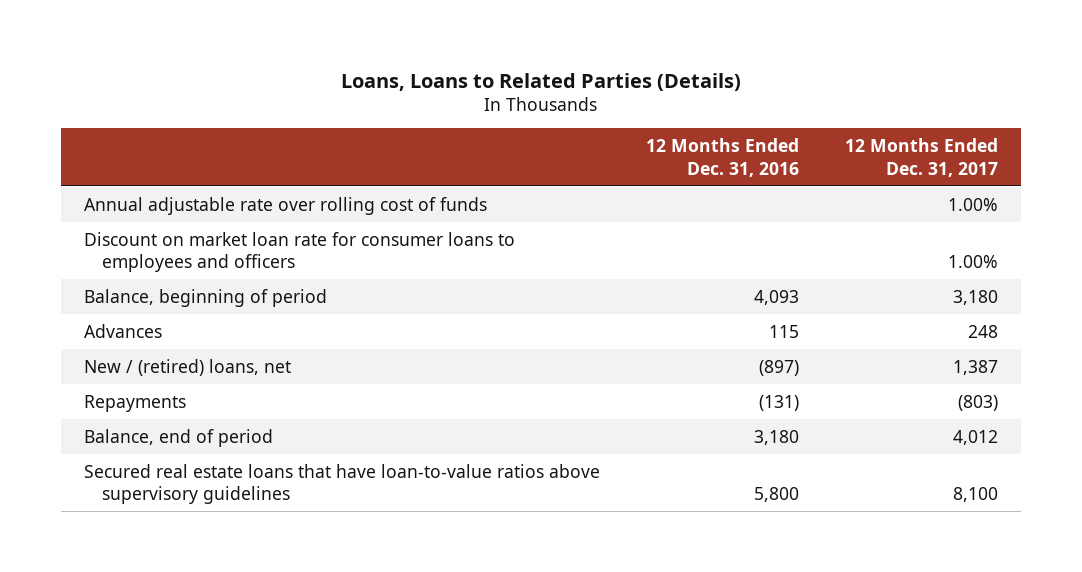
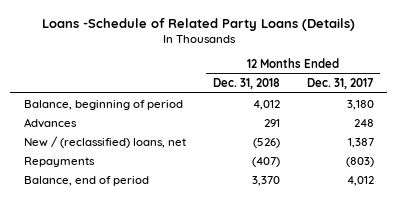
- Loans, Loans to Related Parties (Details)
+ Loans -Schedule of Related Party Loans (Details)
- | 12 Months Ended Dec. 31, 2016 | 12 Months Ended Dec. 31, 2017
+ | 12 Months Ended Dec. 31, 2018 | 12 Months Ended Dec. 31, 2017
- Annual adjustable rate over rolling cost of funds | | 1.00%
- Discount on market loan rate for consumer loans to employees and officers | | 1.00%
- New / (retired) loans, net | (897) | 1,387
+ New / (reclassified) loans, net | (526) | 1,387
- Secured real estate loans that have loan-to-value ratios above supervisory guidelines | 5,800 | 8,100

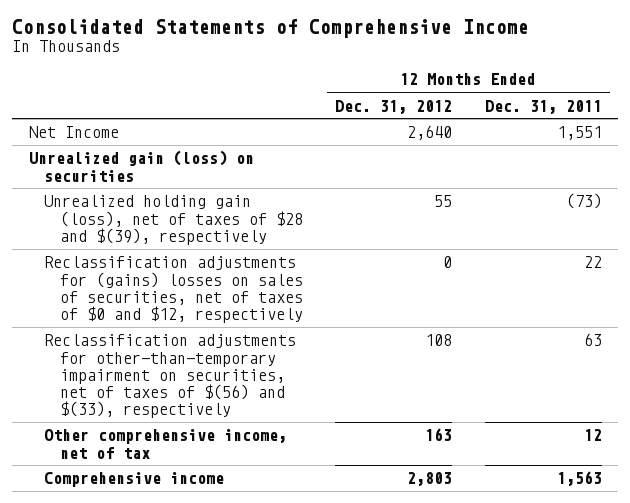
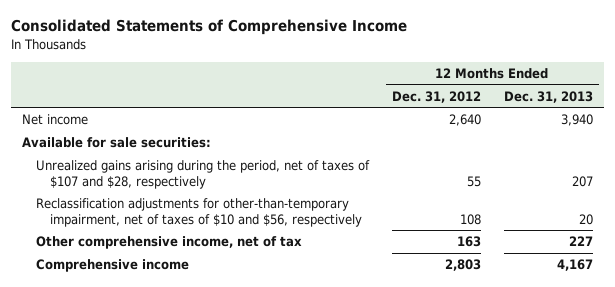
- | 12 Months Ended Dec. 31, 2012 | 12 Months Ended Dec. 31, 2011
+ | 12 Months Ended Dec. 31, 2012 | 12 Months Ended Dec. 31, 2013
- Net Income | 2,640 | 1,551
- Unrealized gain (loss) on securities
- Unrealized holding gain (loss), net of taxes of $28 and $(39), respectively | 55 | (73)
- Reclassification adjustments for (gains) losses on sales of securities, net of taxes of $0 and $12, respectively | 0 | 22
- Reclassification adjustments for other-than-temporary impairment on securities, net of taxes of $(56) and $(33), respectively | 108 | 63
+ Net income | 2,640 | 3,940
+ Available for sale securities:
+ Unrealized gains arising during the period, net of taxes of $107 and $28, respectively | 55 | 207
+ Reclassification adjustments for other-than-temporary impairment, net of taxes of $10 and $56, respectively | 108 | 20

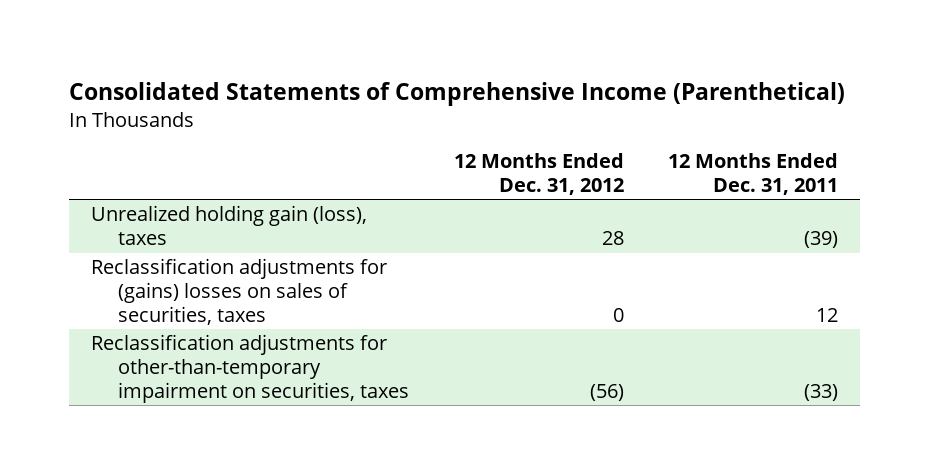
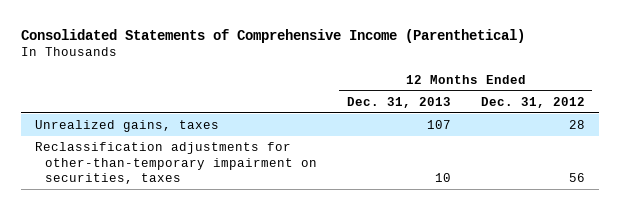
- | 12 Months Ended Dec. 31, 2012 | 12 Months Ended Dec. 31, 2011
+ | 12 Months Ended Dec. 31, 2013 | 12 Months Ended Dec. 31, 2012
- Unrealized holding gain (loss), taxes | 28 | (39)
- Reclassification adjustments for (gains) losses on sales of securities, taxes | 0 | 12
- Reclassification adjustments for other-than-temporary impairment on securities, taxes | (56) | (33)
+ Unrealized gains, taxes | 107 | 28
+ Reclassification adjustments for other-than-temporary impairment on securities, taxes | 10 | 56

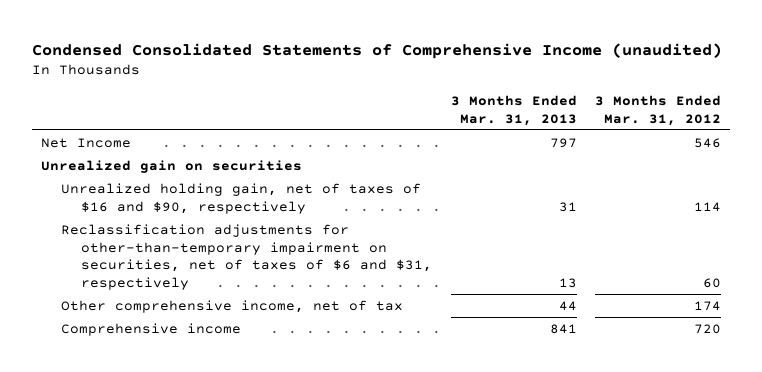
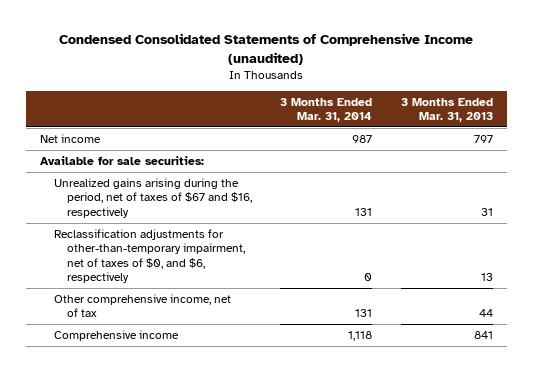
- | 3 Months Ended Mar. 31, 2013 | 3 Months Ended Mar. 31, 2012
+ | 3 Months Ended Mar. 31, 2014 | 3 Months Ended Mar. 31, 2013
- Net Income | 797 | 546
- Unrealized gain on securities
- Unrealized holding gain, net of taxes of $16 and $90, respectively | 31 | 114
- Reclassification adjustments for other-than-temporary impairment on securities, net of taxes of $6 and $31, respectively | 13 | 60
+ Net income | 987 | 797
+ Available for sale securities:
+ Unrealized gains arising during the period, net of taxes of $67 and $16, respectively | 131 | 31
+ Reclassification adjustments for other-than-temporary impairment, net of taxes of $0, and $6, respectively | 0 | 13

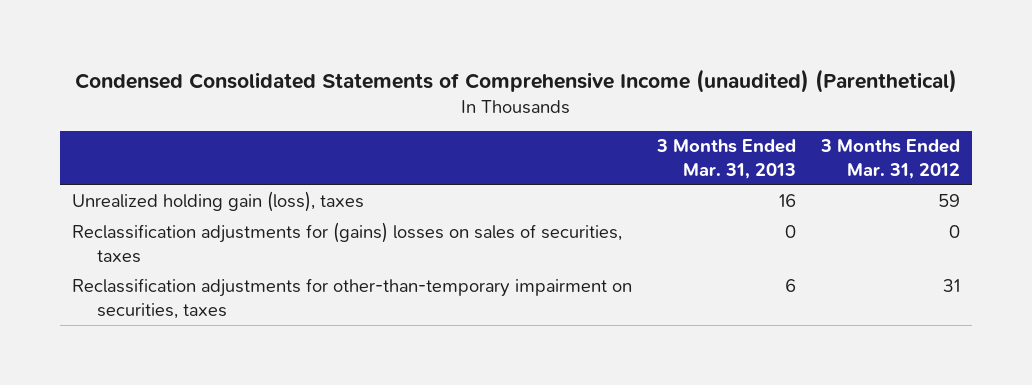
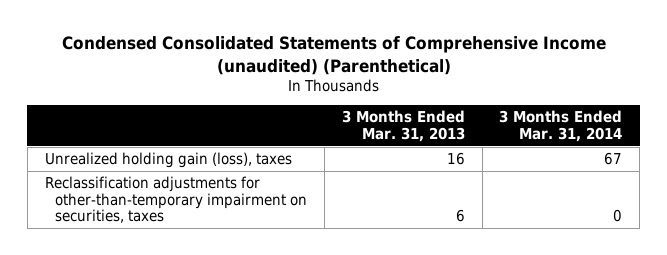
- | 3 Months Ended Mar. 31, 2013 | 3 Months Ended Mar. 31, 2012
+ | 3 Months Ended Mar. 31, 2013 | 3 Months Ended Mar. 31, 2014
- Reclassification adjustments for (gains) losses on sales of securities, taxes | 0 | 0

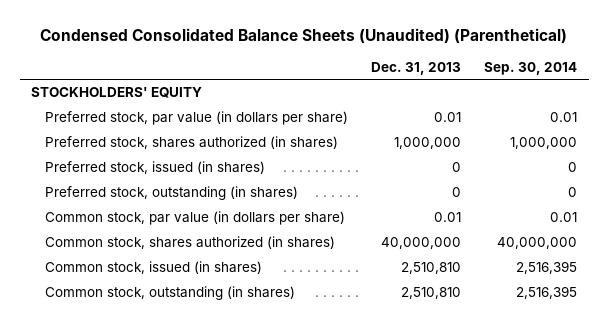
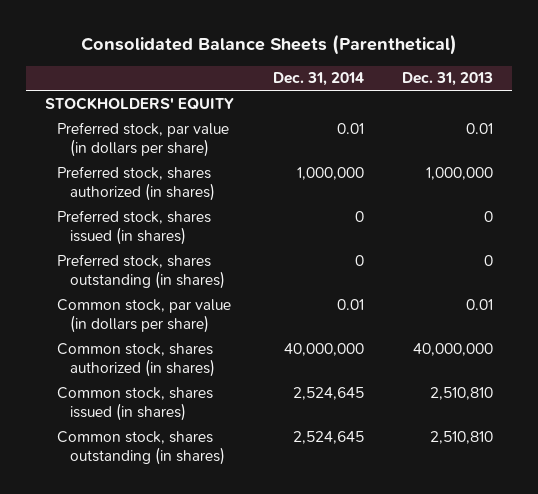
- Condensed Consolidated Balance Sheets (Unaudited) (Parenthetical)
+ Consolidated Balance Sheets (Parenthetical)
- | Dec. 31, 2013 | Sep. 30, 2014
+ | Dec. 31, 2014 | Dec. 31, 2013
- Preferred stock, issued (in shares) | 0 | 0
- Preferred stock, outstanding (in shares) | 0 | 0
+ Preferred stock, shares issued (in shares) | 0 | 0
+ Preferred stock, shares outstanding (in shares) | 0 | 0
- Common stock, issued (in shares) | 2,510,810 | 2,516,395
- Common stock, outstanding (in shares) | 2,510,810 | 2,516,395
+ Common stock, shares issued (in shares) | 2,524,645 | 2,510,810
+ Common stock, shares outstanding (in shares) | 2,524,645 | 2,510,810

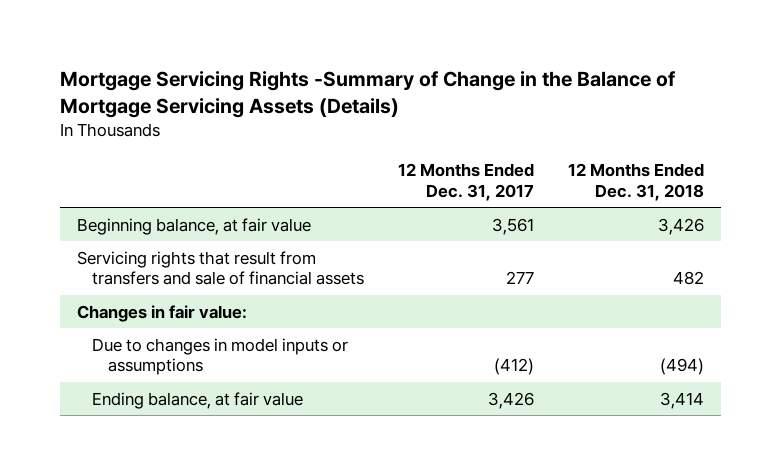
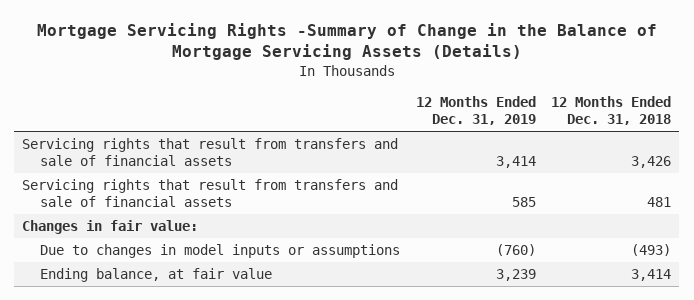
- | 12 Months Ended Dec. 31, 2017 | 12 Months Ended Dec. 31, 2018
+ | 12 Months Ended Dec. 31, 2019 | 12 Months Ended Dec. 31, 2018
- Beginning balance, at fair value | 3,561 | 3,426
- Servicing rights that result from transfers and sale of financial assets | 277 | 482
+ Servicing rights that result from transfers and sale of financial assets | 3,414 | 3,426
+ Servicing rights that result from transfers and sale of financial assets | 585 | 481
- Due to changes in model inputs or assumptions | (412) | (494)
+ Due to changes in model inputs or assumptions | (760) | (493)

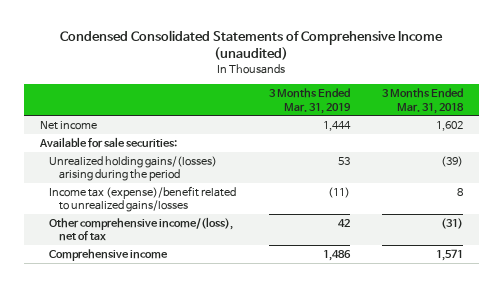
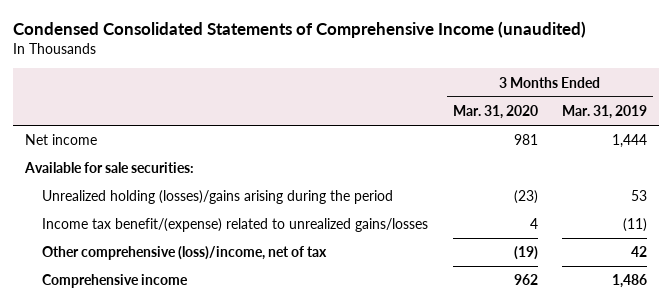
- | 3 Months Ended Mar. 31, 2019 | 3 Months Ended Mar. 31, 2018
+ | 3 Months Ended Mar. 31, 2020 | 3 Months Ended Mar. 31, 2019
- Unrealized holding gains/(losses) arising during the period | 53 | (39)
- Income tax (expense)/benefit related to unrealized gains/losses | (11) | 8
- Other comprehensive income/(loss), net of tax | 42 | (31)
+ Unrealized holding (losses)/gains arising during the period | (23) | 53
+ Income tax benefit/(expense) related to unrealized gains/losses | 4 | (11)
+ Other comprehensive (loss)/income, net of tax | (19) | 42

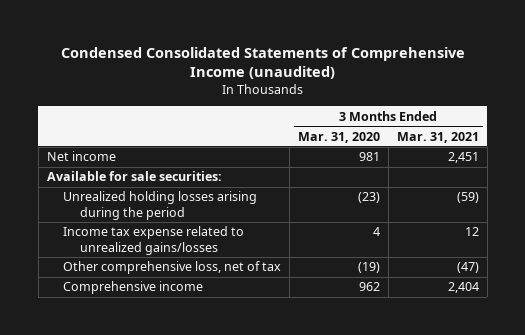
- | 3 Months Ended Mar. 31, 2020 | 3 Months Ended Mar. 31, 2019
+ | 3 Months Ended Mar. 31, 2020 | 3 Months Ended Mar. 31, 2021
- Unrealized holding (losses)/gains arising during the period | (23) | 53
- Income tax benefit/(expense) related to unrealized gains/losses | 4 | (11)
- Other comprehensive (loss)/income, net of tax | (19) | 42
+ Unrealized holding losses arising during the period | (23) | (59)
+ Income tax expense related to unrealized gains/losses | 4 | 12
+ Other comprehensive loss, net of tax | (19) | (47)

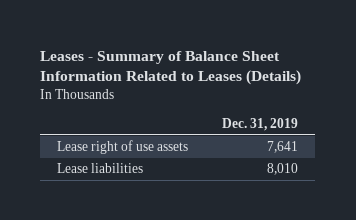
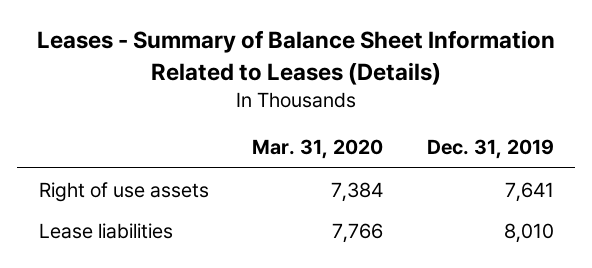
- | Dec. 31, 2019
+ | Mar. 31, 2020 | Dec. 31, 2019
- Lease right of use assets | 7,641
+ Right of use assets | 7,384 | 7,641

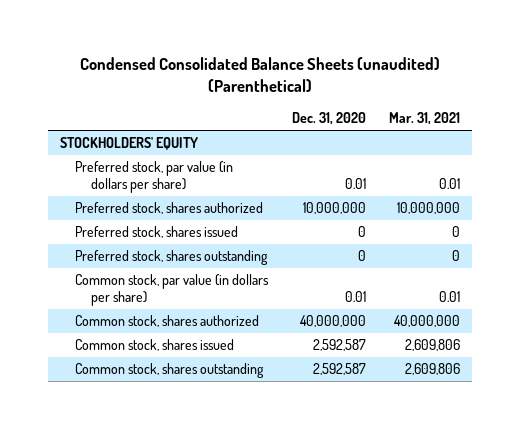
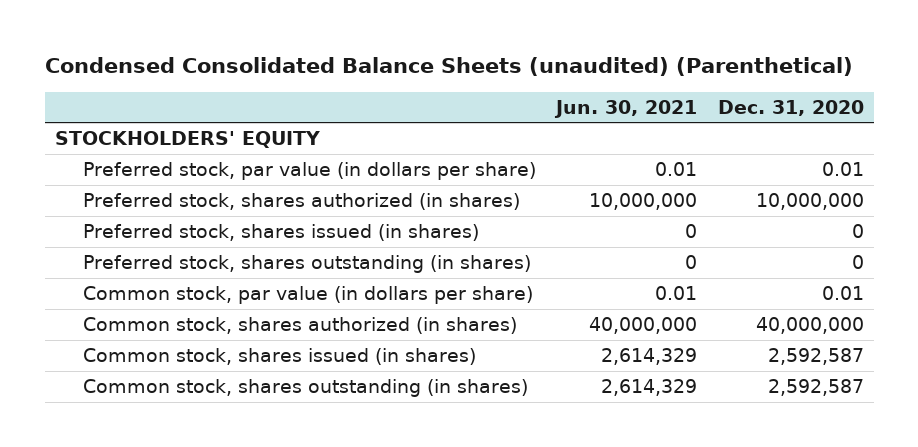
- | Dec. 31, 2020 | Mar. 31, 2021
+ | Jun. 30, 2021 | Dec. 31, 2020
- Preferred stock, shares authorized | 10,000,000 | 10,000,000
- Preferred stock, shares issued | 0 | 0
- Preferred stock, shares outstanding | 0 | 0
+ Preferred stock, shares authorized (in shares) | 10,000,000 | 10,000,000
+ Preferred stock, shares issued (in shares) | 0 | 0
+ Preferred stock, shares outstanding (in shares) | 0 | 0
- Common stock, shares authorized | 40,000,000 | 40,000,000
- Common stock, shares issued | 2,592,587 | 2,609,806
- Common stock, shares outstanding | 2,592,587 | 2,609,806
+ Common stock, shares authorized (in shares) | 40,000,000 | 40,000,000
+ Common stock, shares issued (in shares) | 2,614,329 | 2,592,587
+ Common stock, shares outstanding (in shares) | 2,614,329 | 2,592,587

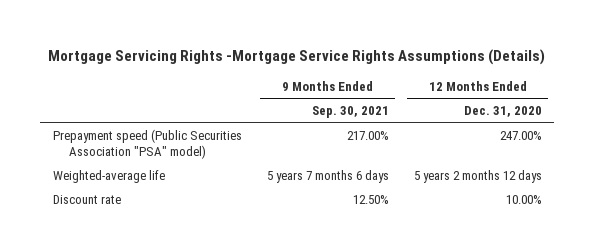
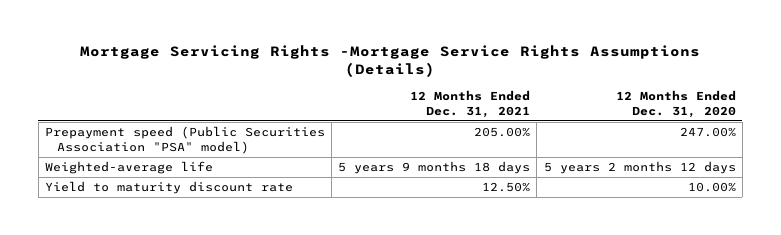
- | 9 Months Ended Sep. 30, 2021 | 12 Months Ended Dec. 31, 2020
+ | 12 Months Ended Dec. 31, 2021 | 12 Months Ended Dec. 31, 2020
- Discount rate | 12.50% | 10.00%
+ Yield to maturity discount rate | 12.50% | 10.00%

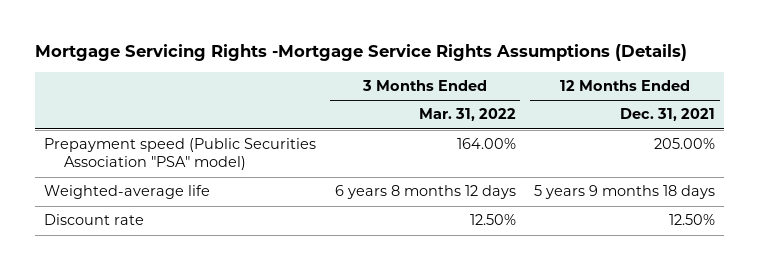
- | 12 Months Ended Dec. 31, 2021 | 12 Months Ended Dec. 31, 2020
+ | 3 Months Ended Mar. 31, 2022 | 12 Months Ended Dec. 31, 2021
- Yield to maturity discount rate | 12.50% | 10.00%
+ Discount rate | 12.50% | 12.50%

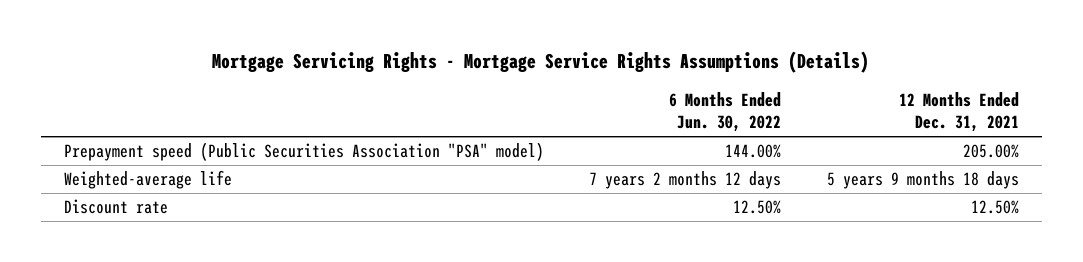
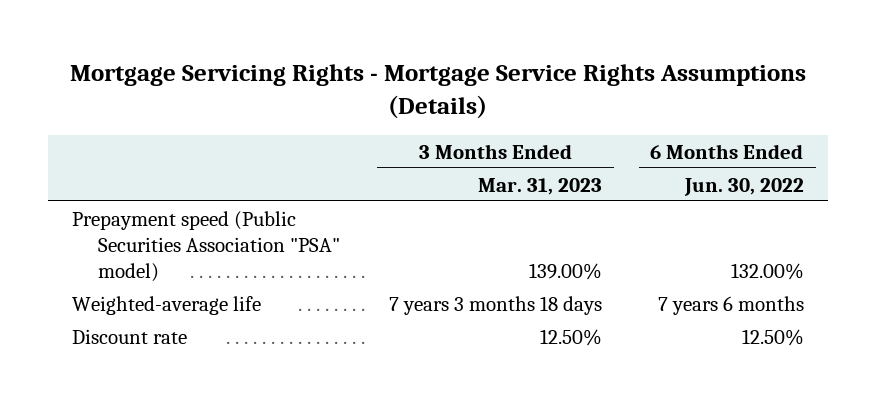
- | 6 Months Ended Jun. 30, 2022 | 12 Months Ended Dec. 31, 2021
+ | 3 Months Ended Mar. 31, 2023 | 6 Months Ended Jun. 30, 2022
- Prepayment speed (Public Securities Association "PSA" model) | 144.00% | 205.00%
- Weighted-average life | 7 years 2 months 12 days | 5 years 9 months 18 days
+ Prepayment speed (Public Securities Association "PSA" model) | 139.00% | 132.00%
+ Weighted-average life | 7 years 3 months 18 days | 7 years 6 months

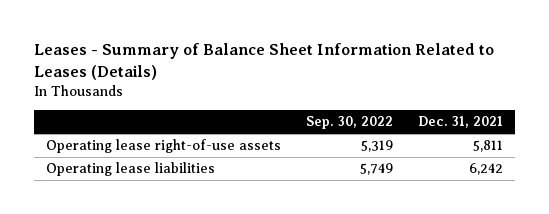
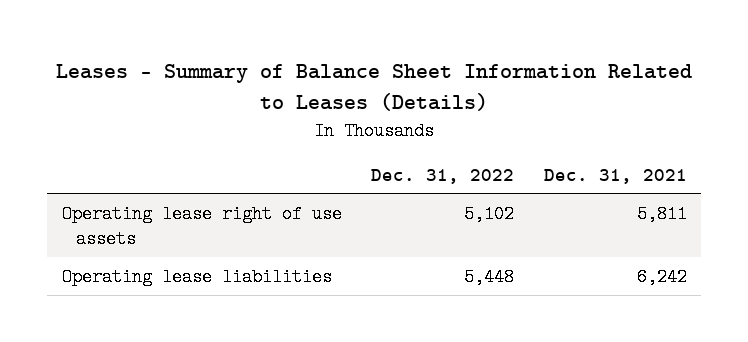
- | Sep. 30, 2022 | Dec. 31, 2021
+ | Dec. 31, 2022 | Dec. 31, 2021
- Operating lease right-of-use assets | 5,319 | 5,811
+ Operating lease right of use assets | 5,102 | 5,811

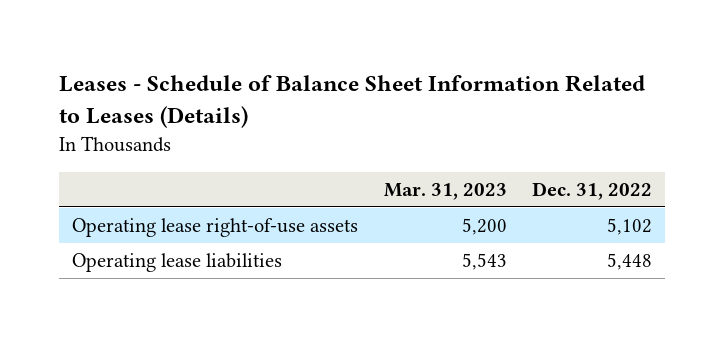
- Leases - Summary of Balance Sheet Information Related to Leases (Details)
+ Leases - Schedule of Balance Sheet Information Related to Leases (Details)
- | Dec. 31, 2022 | Dec. 31, 2021
+ | Mar. 31, 2023 | Dec. 31, 2022
- Operating lease right of use assets | 5,102 | 5,811
+ Operating lease right-of-use assets | 5,200 | 5,102

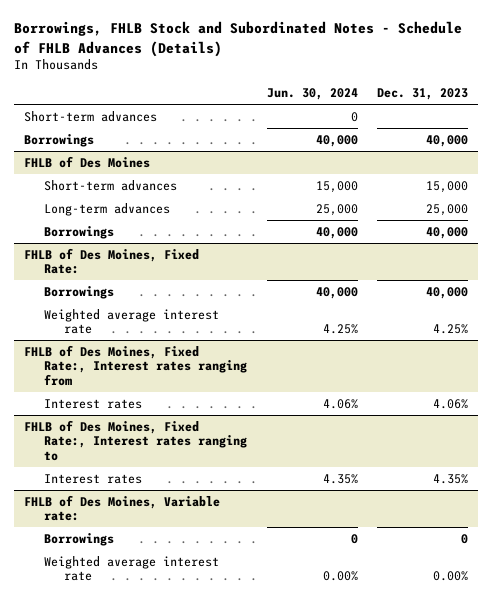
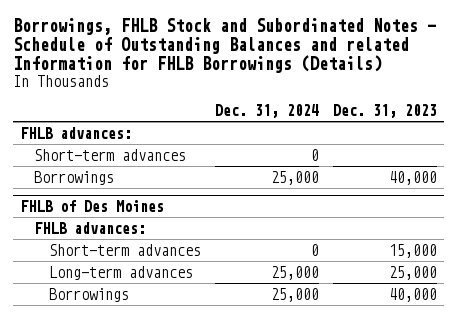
- Borrowings, FHLB Stock and Subordinated Notes - Schedule of FHLB Advances (Details)
+ Borrowings, FHLB Stock and Subordinated Notes - Schedule of Outstanding Balances and related Information for FHLB Borrowings (Details)
- | Jun. 30, 2024 | Dec. 31, 2023
+ | Dec. 31, 2024 | Dec. 31, 2023
+ FHLB advances:
@ FHLB of Des Moines
+ FHLB advances:
- FHLB of Des Moines, Fixed Rate:
- Borrowings | 40,000 | 40,000
- Weighted average interest rate | 4.25% | 4.25%
- FHLB of Des Moines, Fixed Rate:, Interest rates ranging from
- Interest rates | 4.06% | 4.06%
- FHLB of Des Moines, Fixed Rate:, Interest rates ranging to
- Interest rates | 4.35% | 4.35%
- FHLB of Des Moines, Variable rate:
- Borrowings | 0 | 0
- Weighted average interest rate | 0.00% | 0.00%

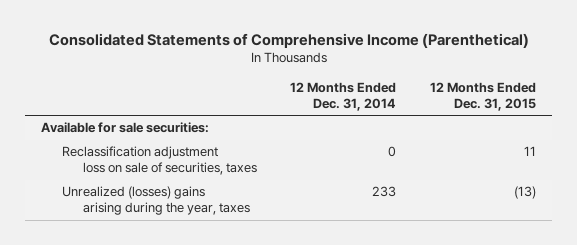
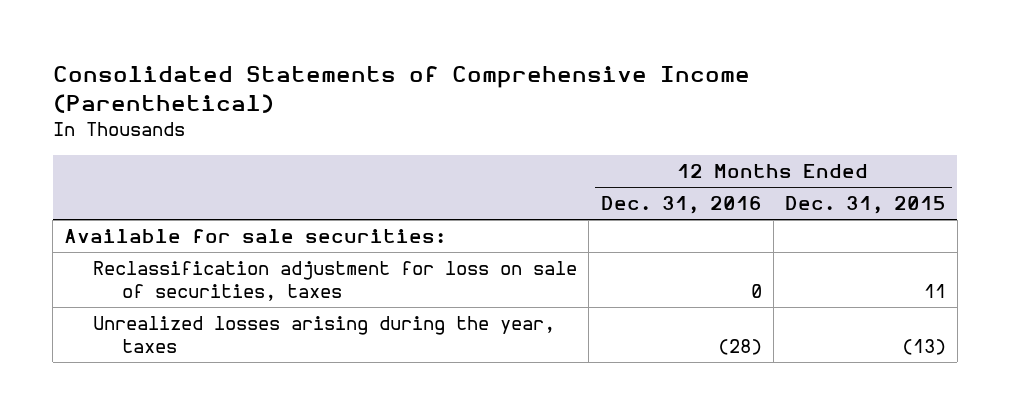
- | 12 Months Ended Dec. 31, 2014 | 12 Months Ended Dec. 31, 2015
+ | 12 Months Ended Dec. 31, 2016 | 12 Months Ended Dec. 31, 2015
- Reclassification adjustment loss on sale of securities, taxes | 0 | 11
- Unrealized (losses) gains arising during the year, taxes | 233 | (13)
+ Reclassification adjustment for loss on sale of securities, taxes | 0 | 11
+ Unrealized losses arising during the year, taxes | (28) | (13)

